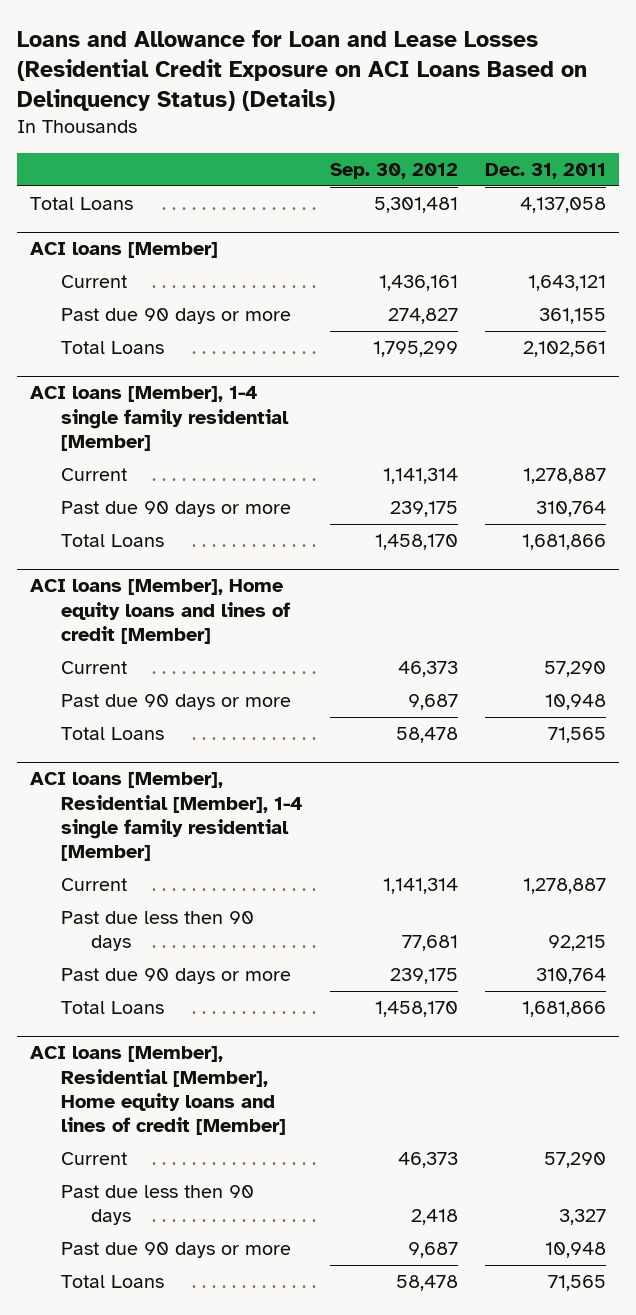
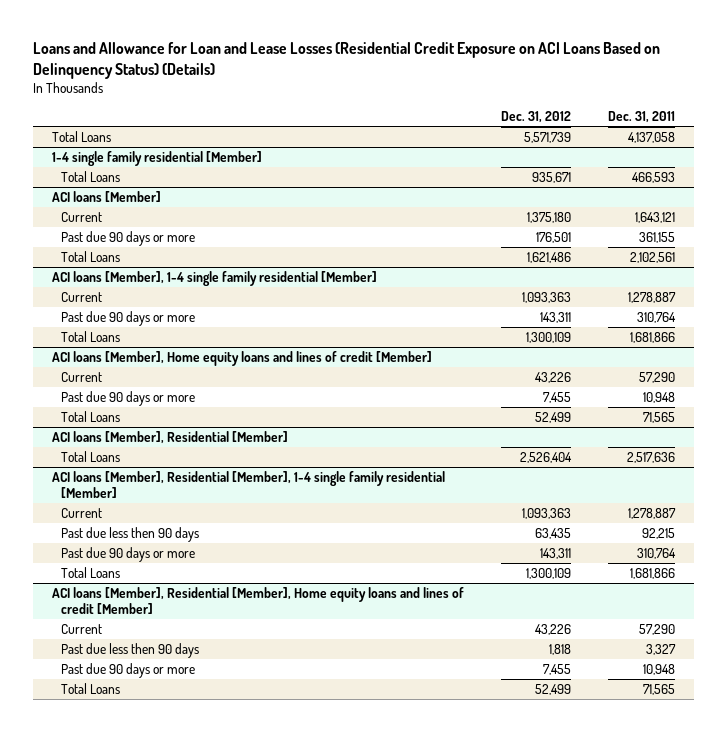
- | Sep. 30, 2012 | Dec. 31, 2011
+ | Dec. 31, 2012 | Dec. 31, 2011
+ 1-4 single family residential [Member]
+ Total Loans | 935,671 | 466,593
+ ACI loans [Member], Residential [Member]
+ Total Loans | 2,526,404 | 2,517,636

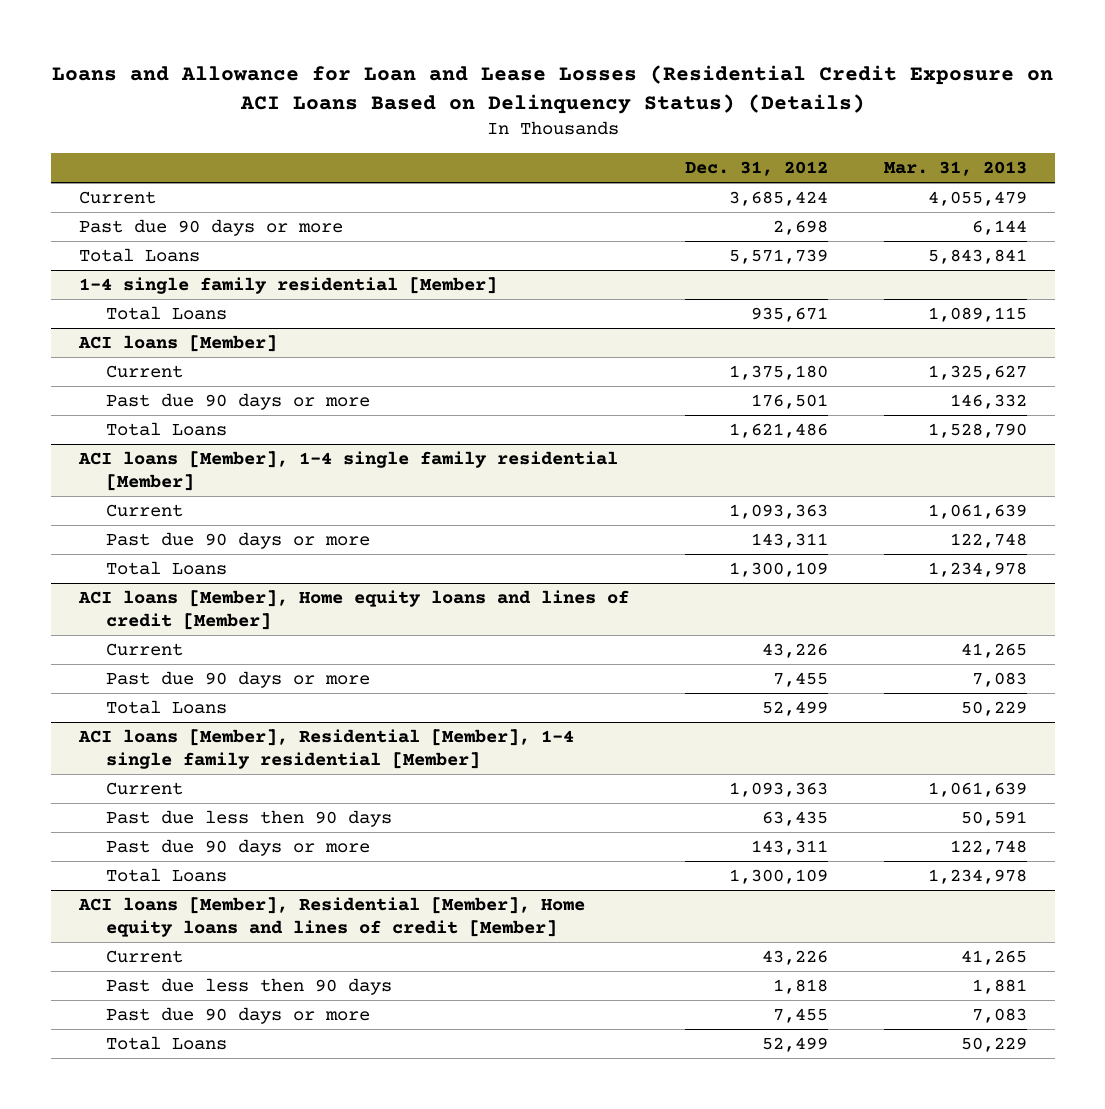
- | Dec. 31, 2012 | Dec. 31, 2011
+ | Dec. 31, 2012 | Mar. 31, 2013
+ Current | 3,685,424 | 4,055,479
+ Past due 90 days or more | 2,698 | 6,144
- ACI loans [Member], Residential [Member]
- Total Loans | 2,526,404 | 2,517,636

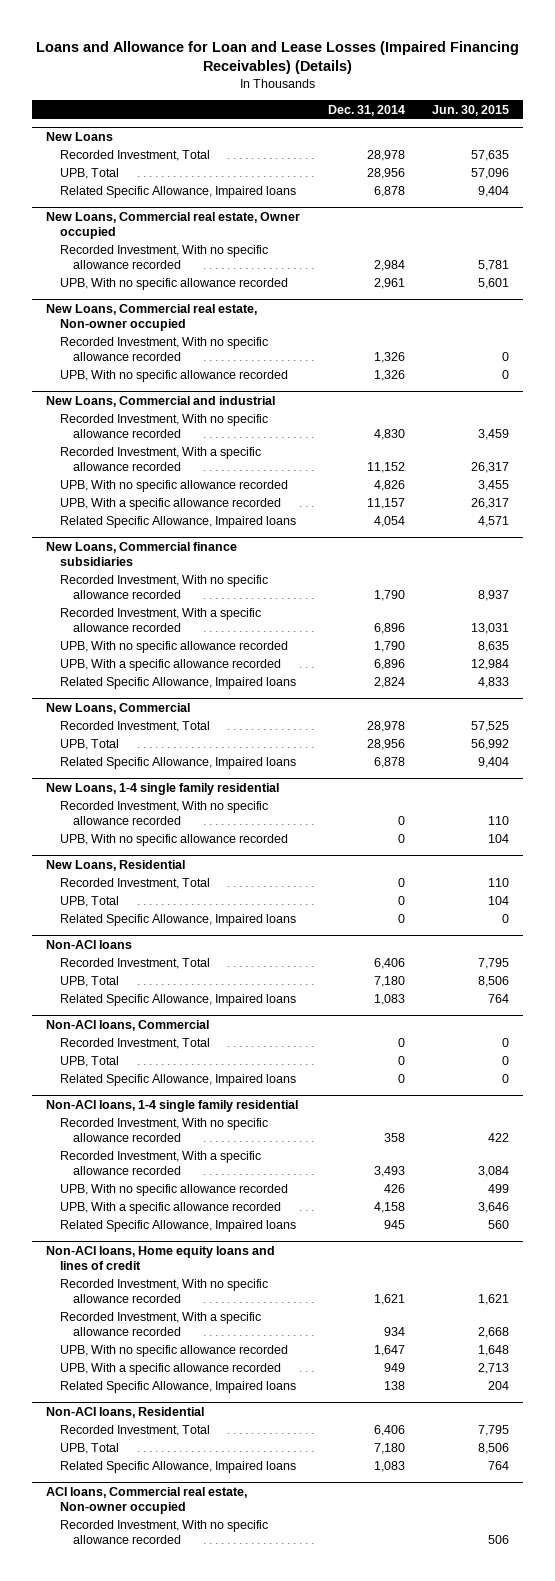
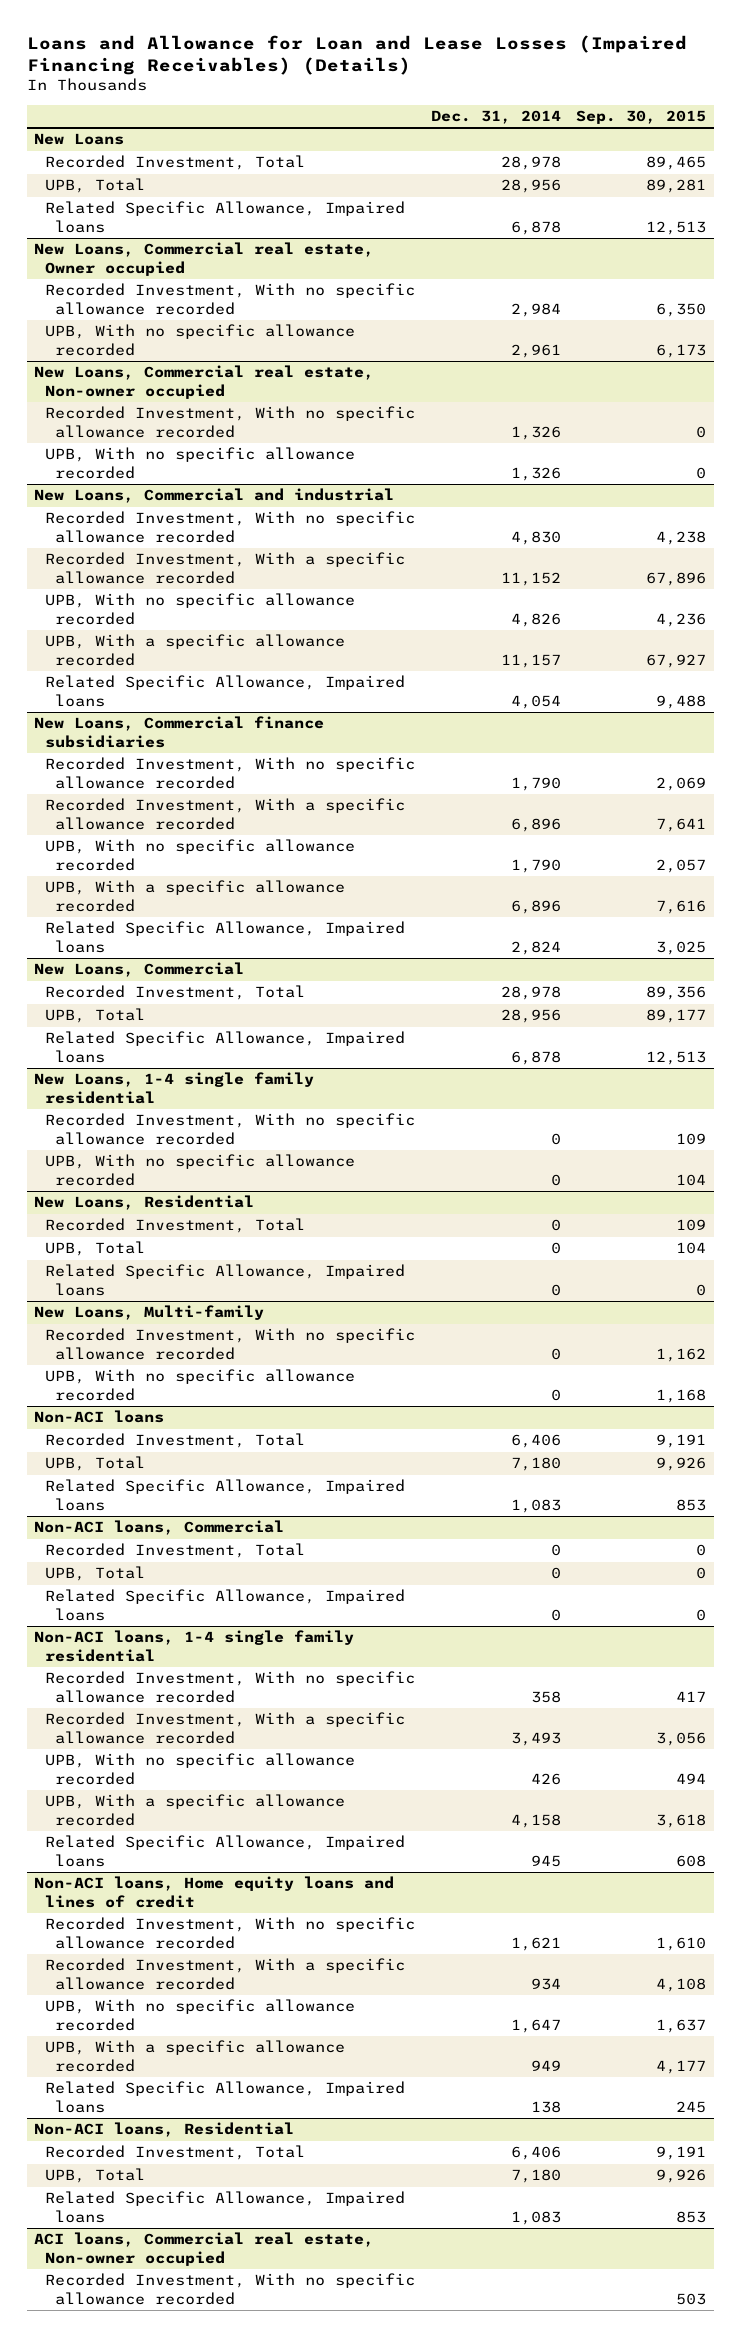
- | Dec. 31, 2014 | Jun. 30, 2015
+ | Dec. 31, 2014 | Sep. 30, 2015
+ New Loans, Multi-family
+ Recorded Investment, With no specific allowance recorded | 0 | 1,162
+ UPB, With no specific allowance recorded | 0 | 1,168

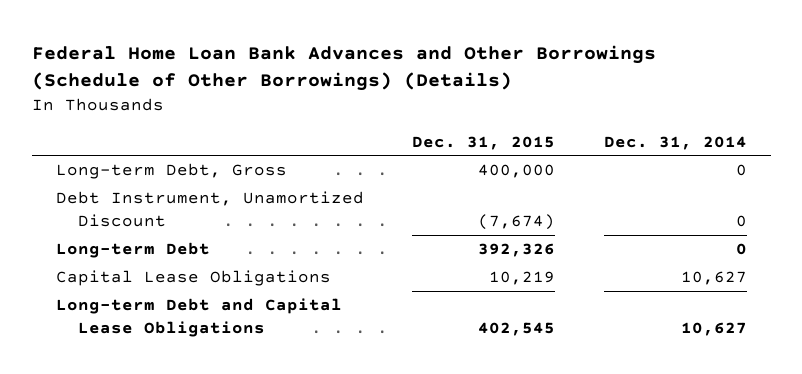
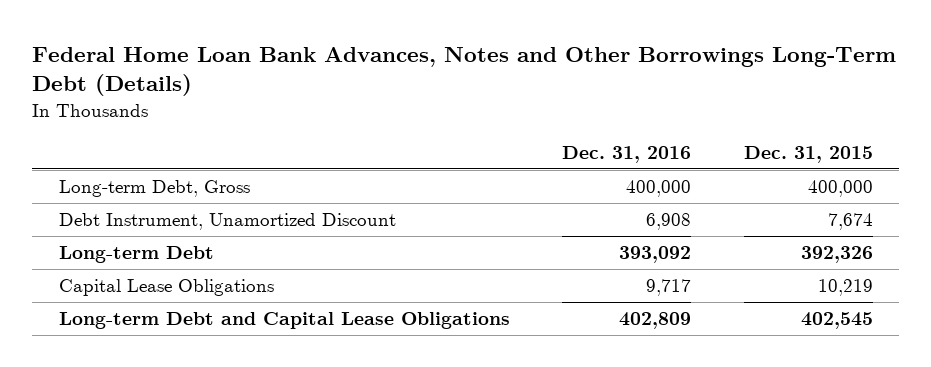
- Federal Home Loan Bank Advances and Other Borrowings (Schedule of Other Borrowings) (Details)
+ Federal Home Loan Bank Advances, Notes and Other Borrowings Long-Term Debt (Details)
- | Dec. 31, 2015 | Dec. 31, 2014
+ | Dec. 31, 2016 | Dec. 31, 2015
- Debt Instrument, Unamortized Discount | (7,674) | 0
+ Debt Instrument, Unamortized Discount | 6,908 | 7,674

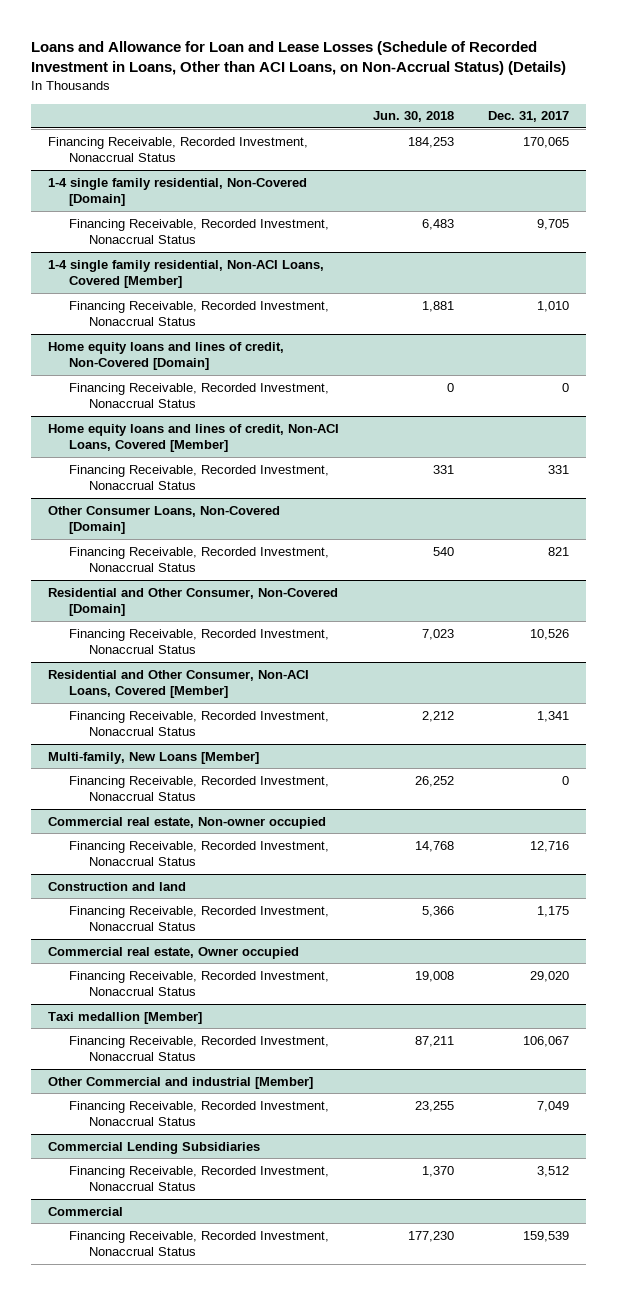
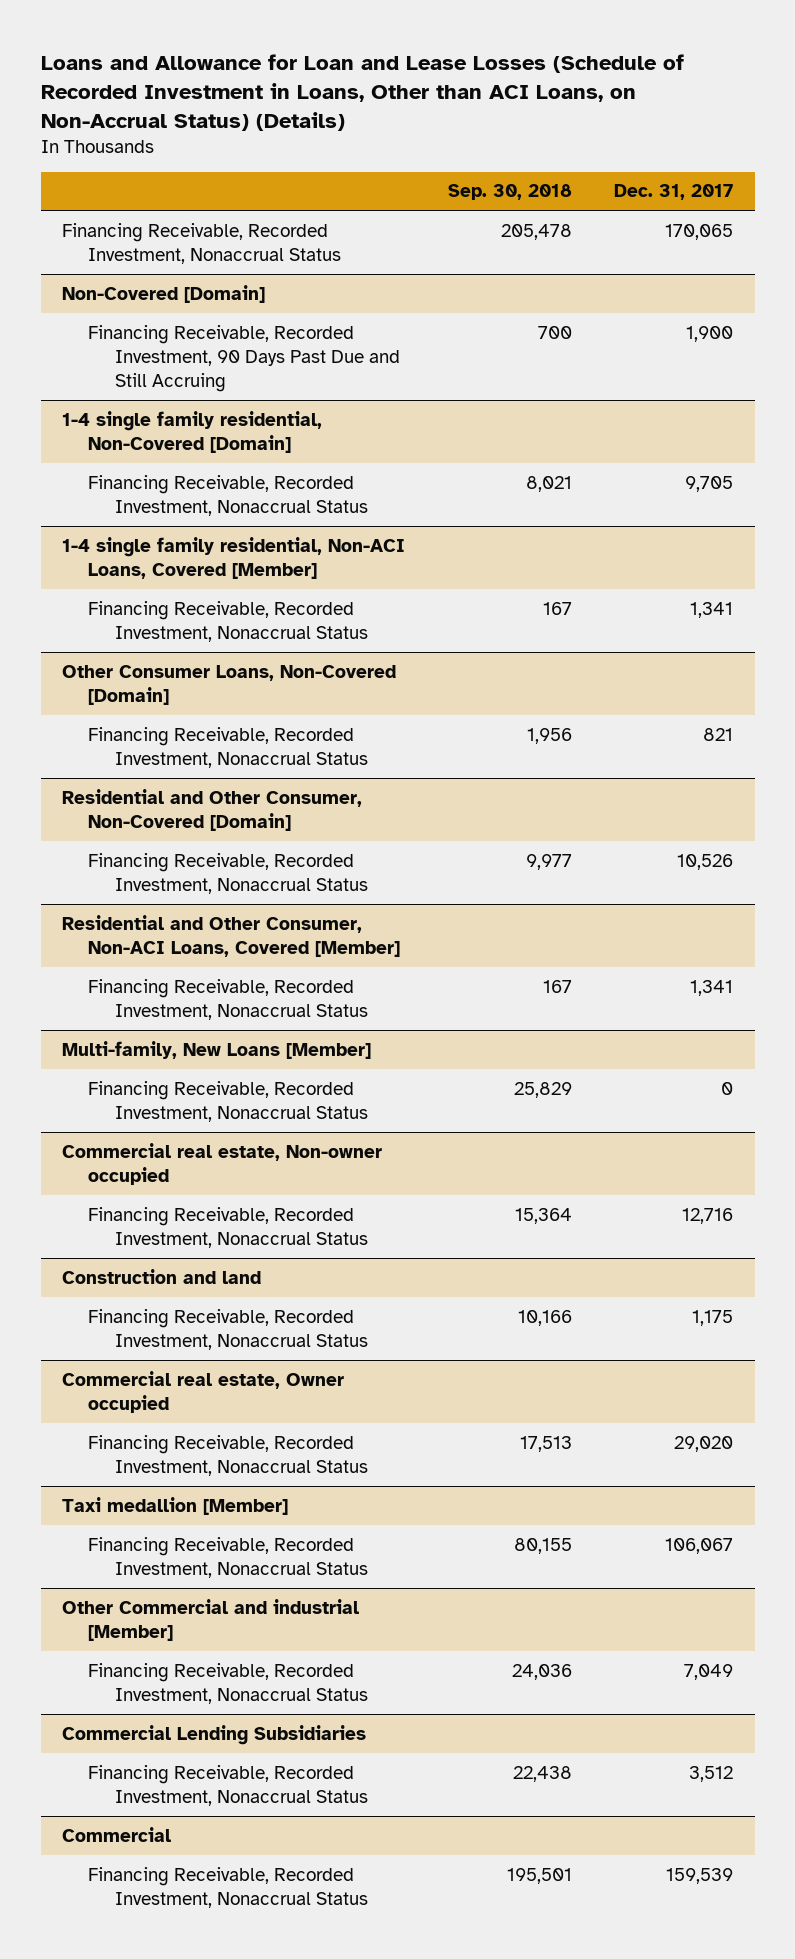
- | Jun. 30, 2018 | Dec. 31, 2017
+ | Sep. 30, 2018 | Dec. 31, 2017
+ Non-Covered [Domain]
+ Financing Receivable, Recorded Investment, 90 Days Past Due and Still Accruing | 700 | 1,900
@ 1-4 single family residential, Non-ACI Loans, Covered [Member]
- Financing Receivable, Recorded Investment, Nonaccrual Status | 1,881 | 1,010
- Home equity loans and lines of credit, Non-Covered [Domain]
- Financing Receivable, Recorded Investment, Nonaccrual Status | 0 | 0
- Home equity loans and lines of credit, Non-ACI Loans, Covered [Member]
- Financing Receivable, Recorded Investment, Nonaccrual Status | 331 | 331
@ 1-4 single family residential, Non-ACI Loans, Covered [Member]
+ Financing Receivable, Recorded Investment, Nonaccrual Status | 167 | 1,341

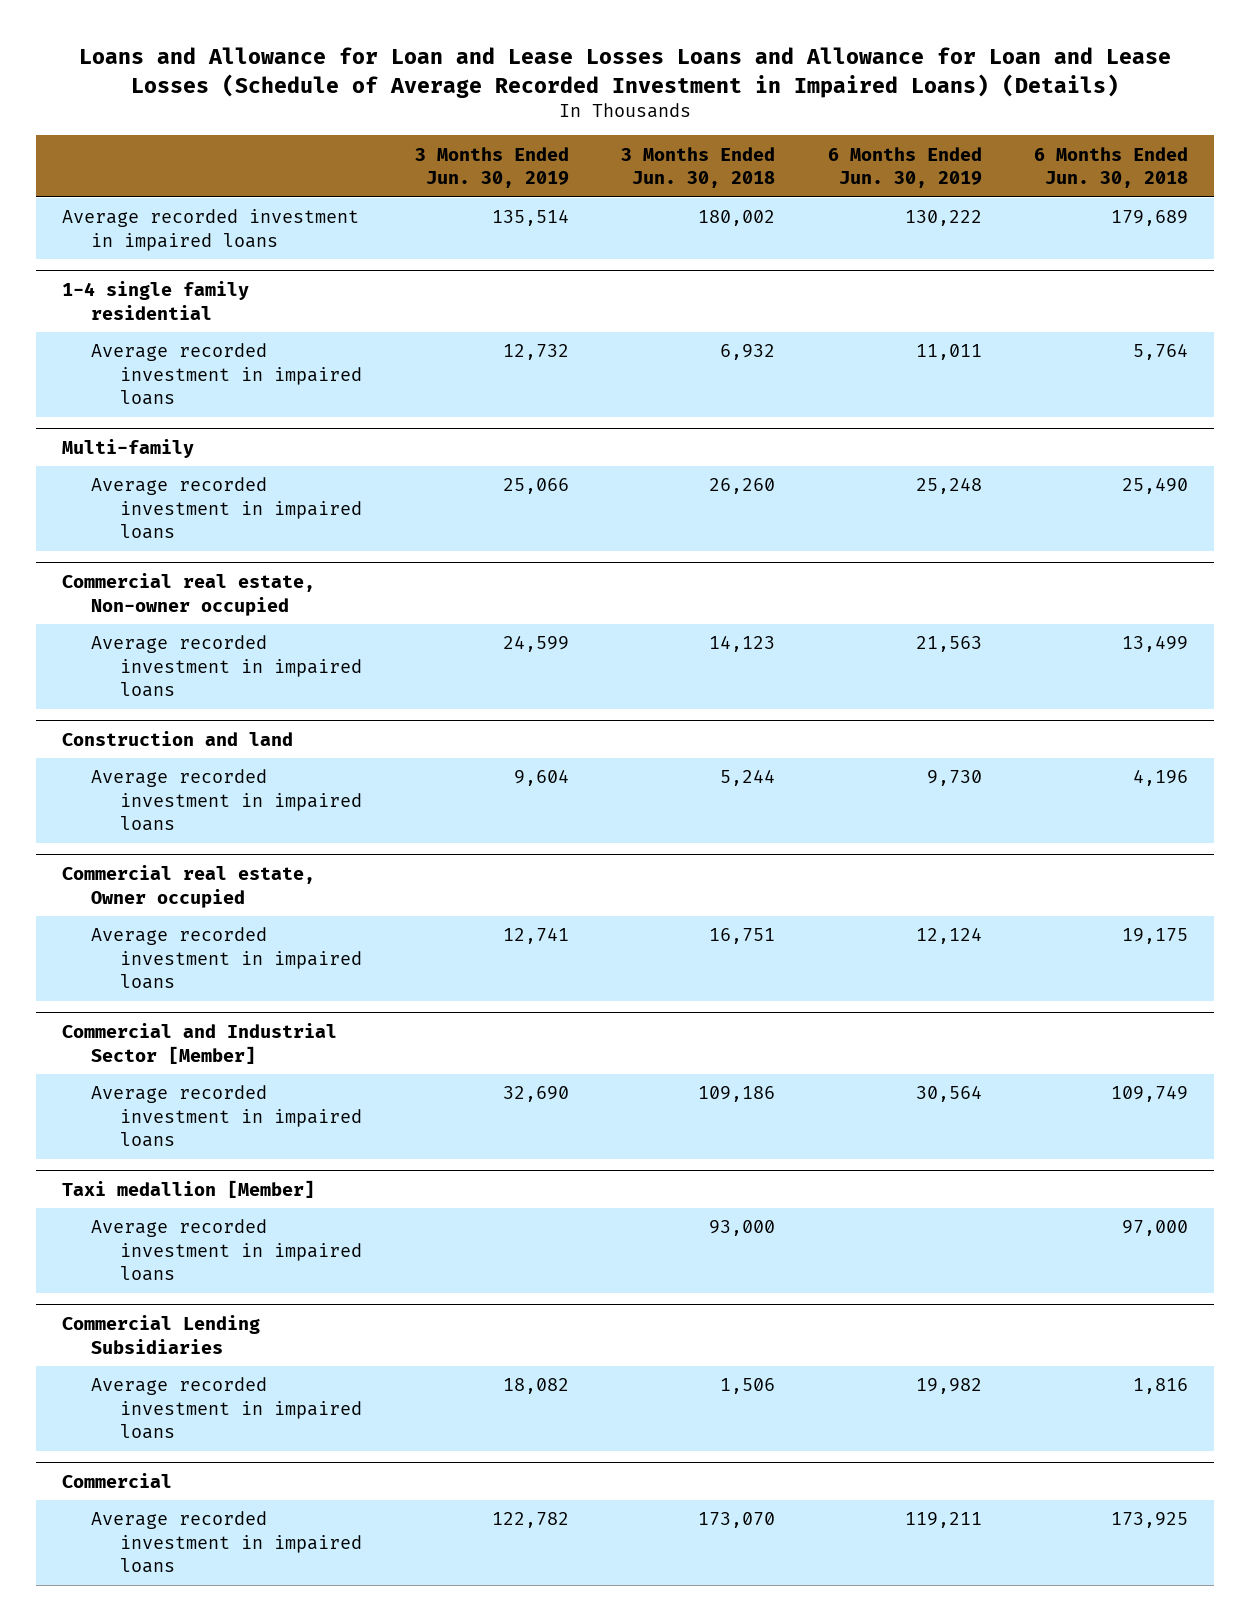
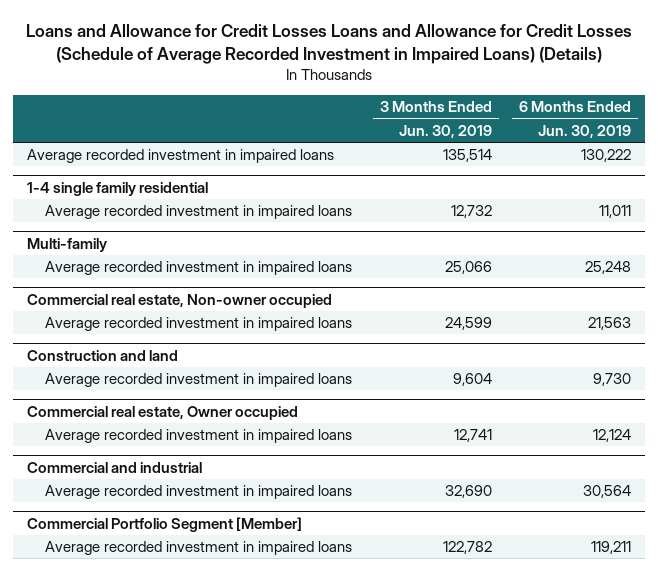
- Loans and Allowance for Loan and Lease Losses Loans and Allowance for Loan and Lease Losses (Schedule of Average Recorded Investment in Impaired Loans) (Details)
+ Loans and Allowance for Credit Losses Loans and Allowance for Credit Losses (Schedule of Average Recorded Investment in Impaired Loans) (Details)
- | 3 Months Ended Jun. 30, 2019 | 3 Months Ended Jun. 30, 2018 | 6 Months Ended Jun. 30, 2019 | 6 Months Ended Jun. 30, 2018
+ | 3 Months Ended Jun. 30, 2019 | 6 Months Ended Jun. 30, 2019
- Commercial and Industrial Sector [Member]
+ Commercial and industrial
- Taxi medallion [Member]
- Average recorded investment in impaired loans | | 93,000 | | 97,000
- Commercial Lending Subsidiaries
- Average recorded investment in impaired loans | 18,082 | 1,506 | 19,982 | 1,816
- Commercial
+ Commercial Portfolio Segment [Member]

